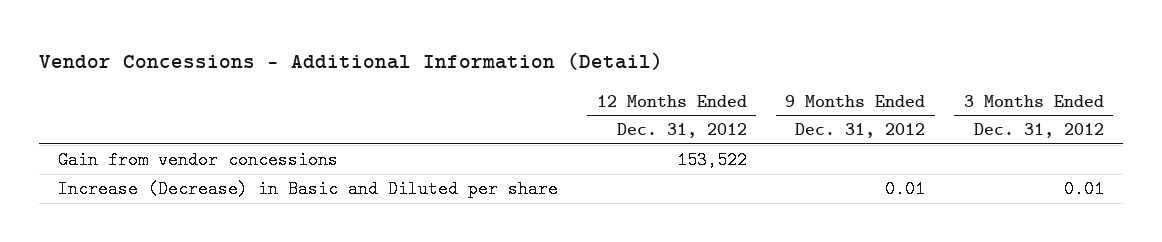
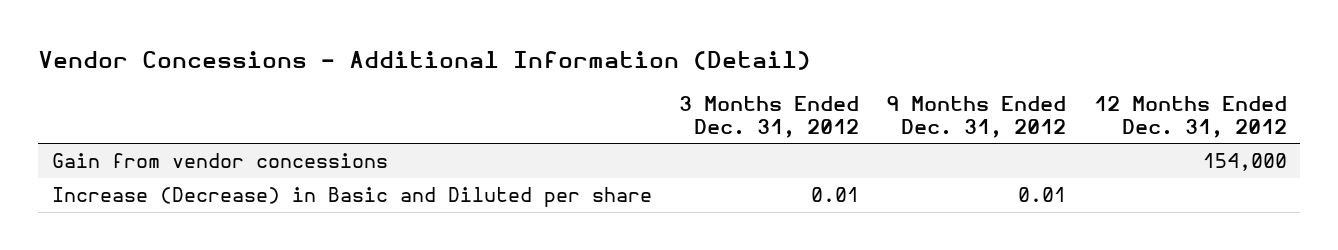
- | 12 Months Ended Dec. 31, 2012 | 9 Months Ended Dec. 31, 2012 | 3 Months Ended Dec. 31, 2012
+ | 3 Months Ended Dec. 31, 2012 | 9 Months Ended Dec. 31, 2012 | 12 Months Ended Dec. 31, 2012
- Gain from vendor concessions | 153,522 | |
+ Gain from vendor concessions | | | 154,000

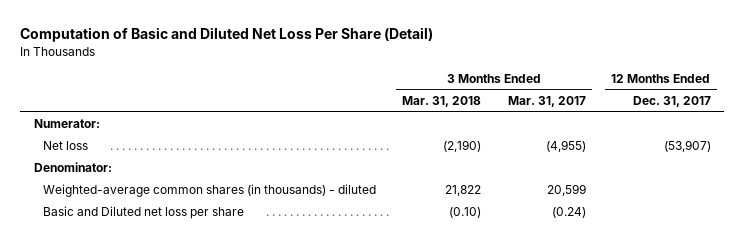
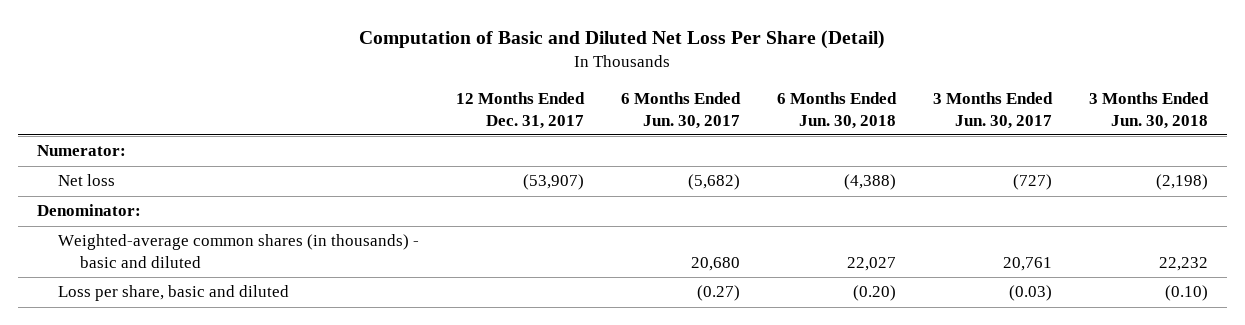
- | 3 Months Ended Mar. 31, 2018 | 3 Months Ended Mar. 31, 2017 | 12 Months Ended Dec. 31, 2017
+ | 12 Months Ended Dec. 31, 2017 | 6 Months Ended Jun. 30, 2017 | 6 Months Ended Jun. 30, 2018 | 3 Months Ended Jun. 30, 2017 | 3 Months Ended Jun. 30, 2018
- Weighted-average common shares (in thousands) - diluted | 21,822 | 20,599 |
- Basic and Diluted net loss per share | (0.10) | (0.24) |
+ Weighted-average common shares (in thousands) - basic and diluted | | 20,680 | 22,027 | 20,761 | 22,232
+ Loss per share, basic and diluted | | (0.27) | (0.20) | (0.03) | (0.10)

